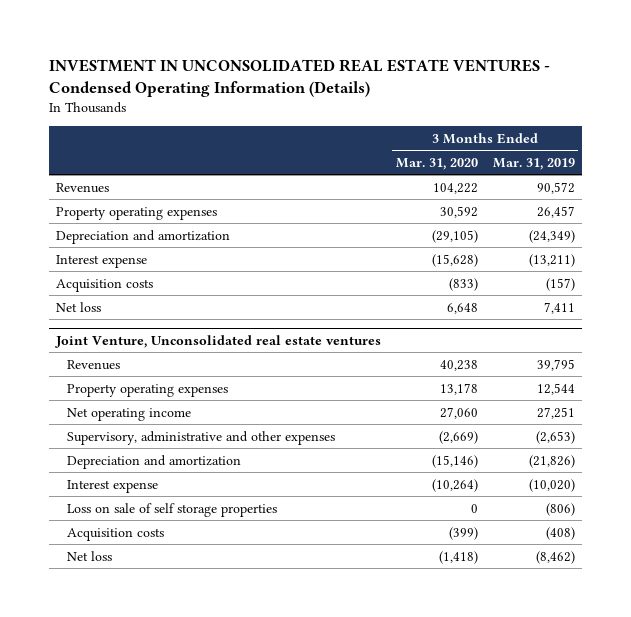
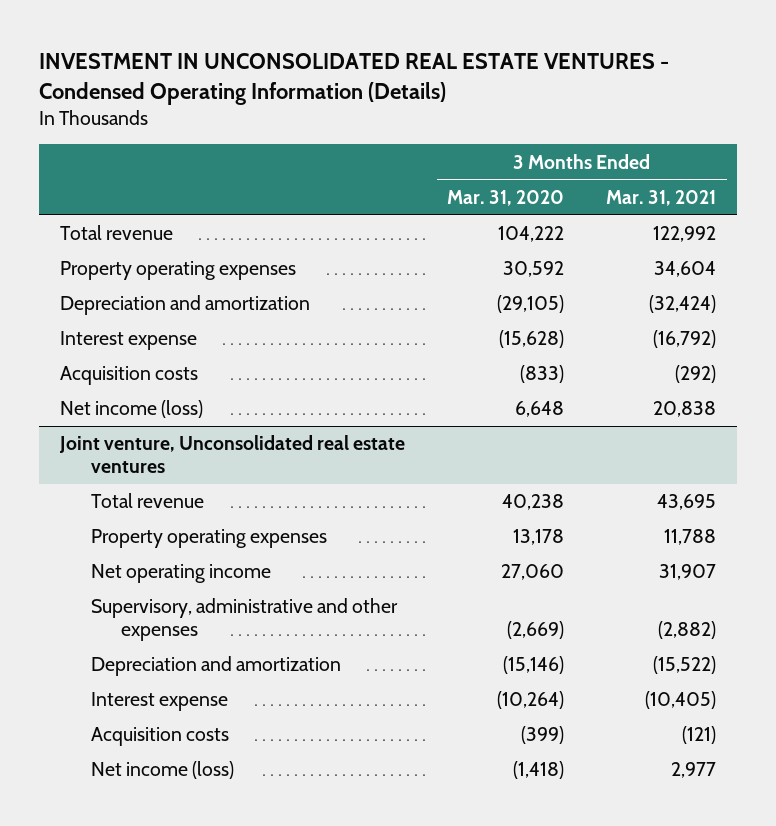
- | 3 Months Ended Mar. 31, 2020 | 3 Months Ended Mar. 31, 2019
+ | 3 Months Ended Mar. 31, 2020 | 3 Months Ended Mar. 31, 2021
- Revenues | 104,222 | 90,572
+ Total revenue | 104,222 | 122,992
- Net loss | 6,648 | 7,411
- Joint Venture, Unconsolidated real estate ventures
- Revenues | 40,238 | 39,795
+ Net income (loss) | 6,648 | 20,838
+ Joint venture, Unconsolidated real estate ventures
+ Total revenue | 40,238 | 43,695
- Loss on sale of self storage properties | 0 | (806)
- Net loss | (1,418) | (8,462)
+ Net income (loss) | (1,418) | 2,977

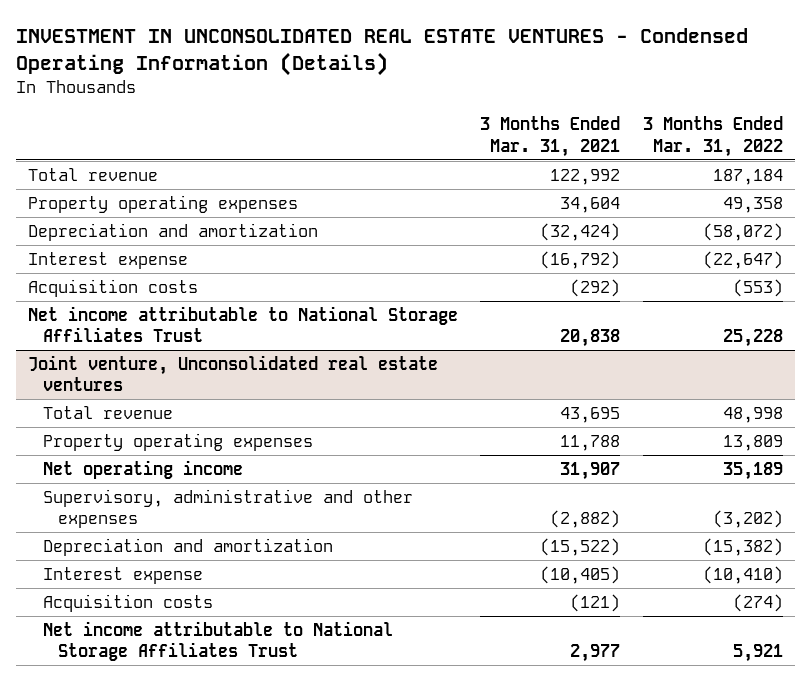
- | 3 Months Ended Mar. 31, 2020 | 3 Months Ended Mar. 31, 2021
+ | 3 Months Ended Mar. 31, 2021 | 3 Months Ended Mar. 31, 2022
- Net income (loss) | 6,648 | 20,838
+ Net income attributable to National Storage Affiliates Trust | 20,838 | 25,228
@ Joint venture, Unconsolidated real estate ventures
- Net income (loss) | (1,418) | 2,977
+ Net income attributable to National Storage Affiliates Trust | 2,977 | 5,921

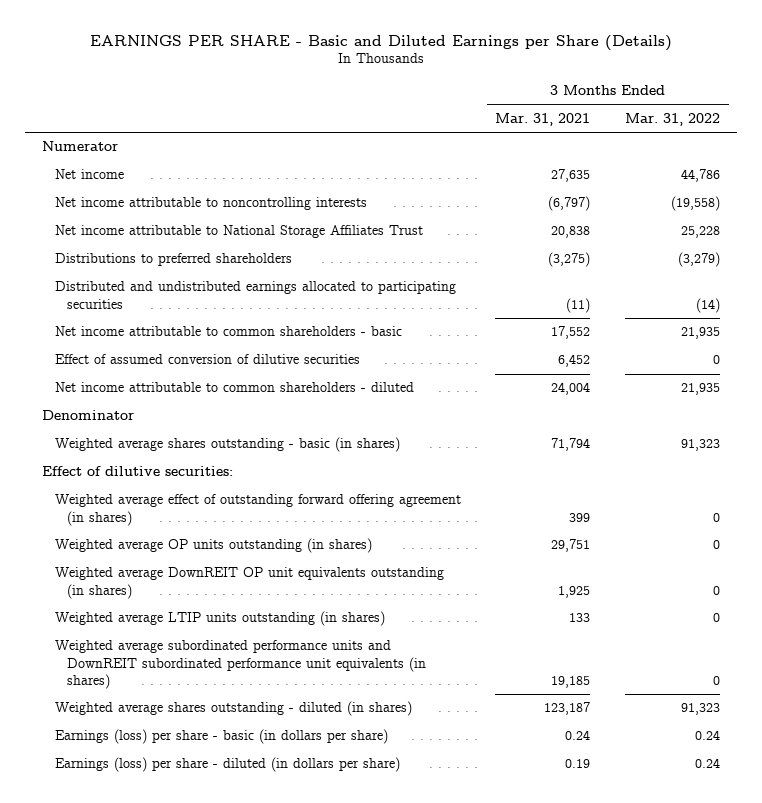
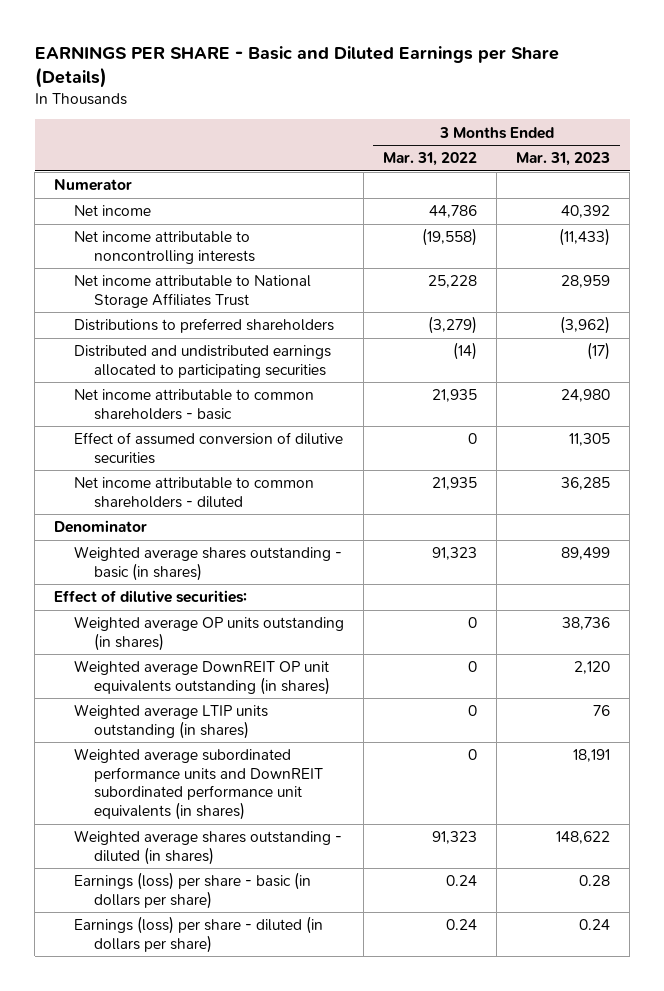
- | 3 Months Ended Mar. 31, 2021 | 3 Months Ended Mar. 31, 2022
+ | 3 Months Ended Mar. 31, 2022 | 3 Months Ended Mar. 31, 2023
- Weighted average effect of outstanding forward offering agreement (in shares) | 399 | 0

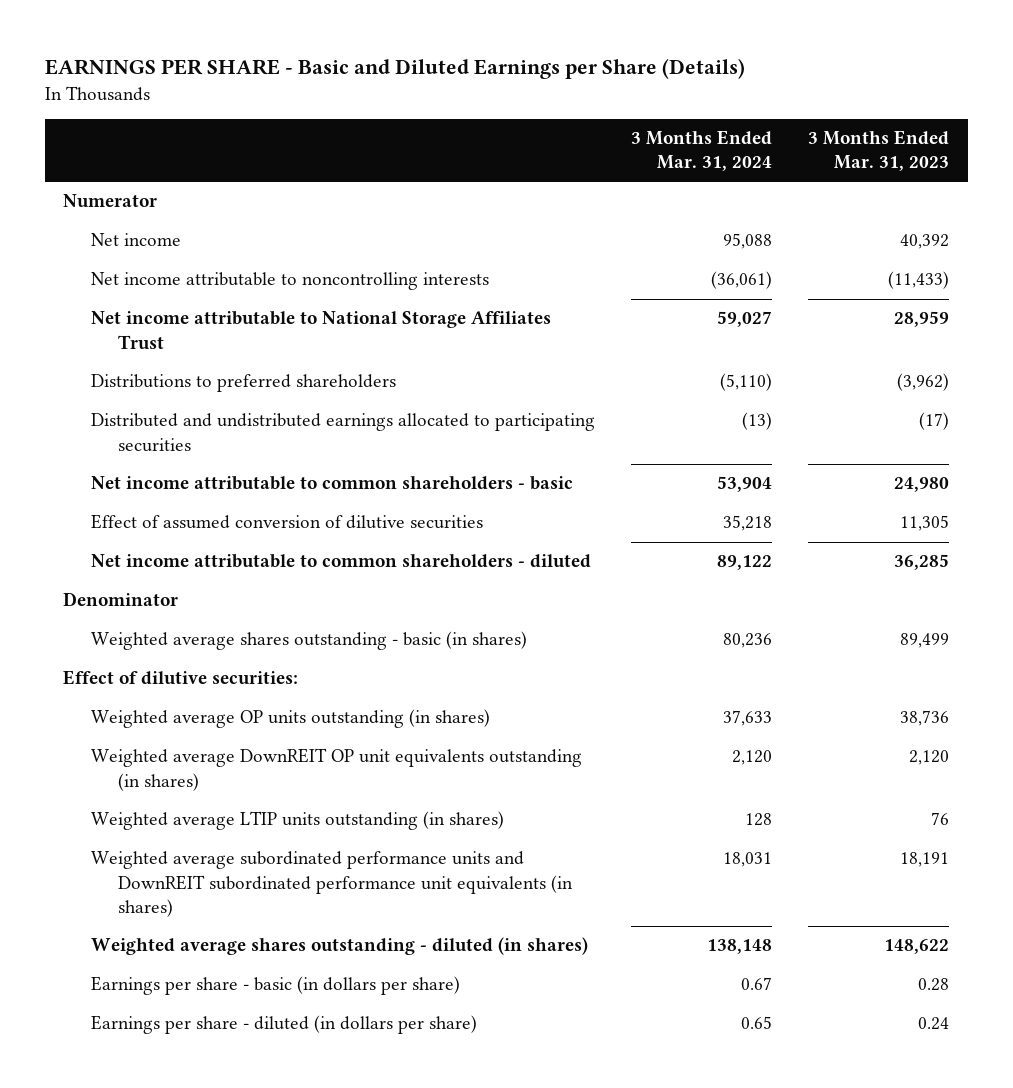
- | 3 Months Ended Mar. 31, 2022 | 3 Months Ended Mar. 31, 2023
+ | 3 Months Ended Mar. 31, 2024 | 3 Months Ended Mar. 31, 2023
- Earnings (loss) per share - basic (in dollars per share) | 0.24 | 0.28
- Earnings (loss) per share - diluted (in dollars per share) | 0.24 | 0.24
+ Earnings per share - basic (in dollars per share) | 0.67 | 0.28
+ Earnings per share - diluted (in dollars per share) | 0.65 | 0.24

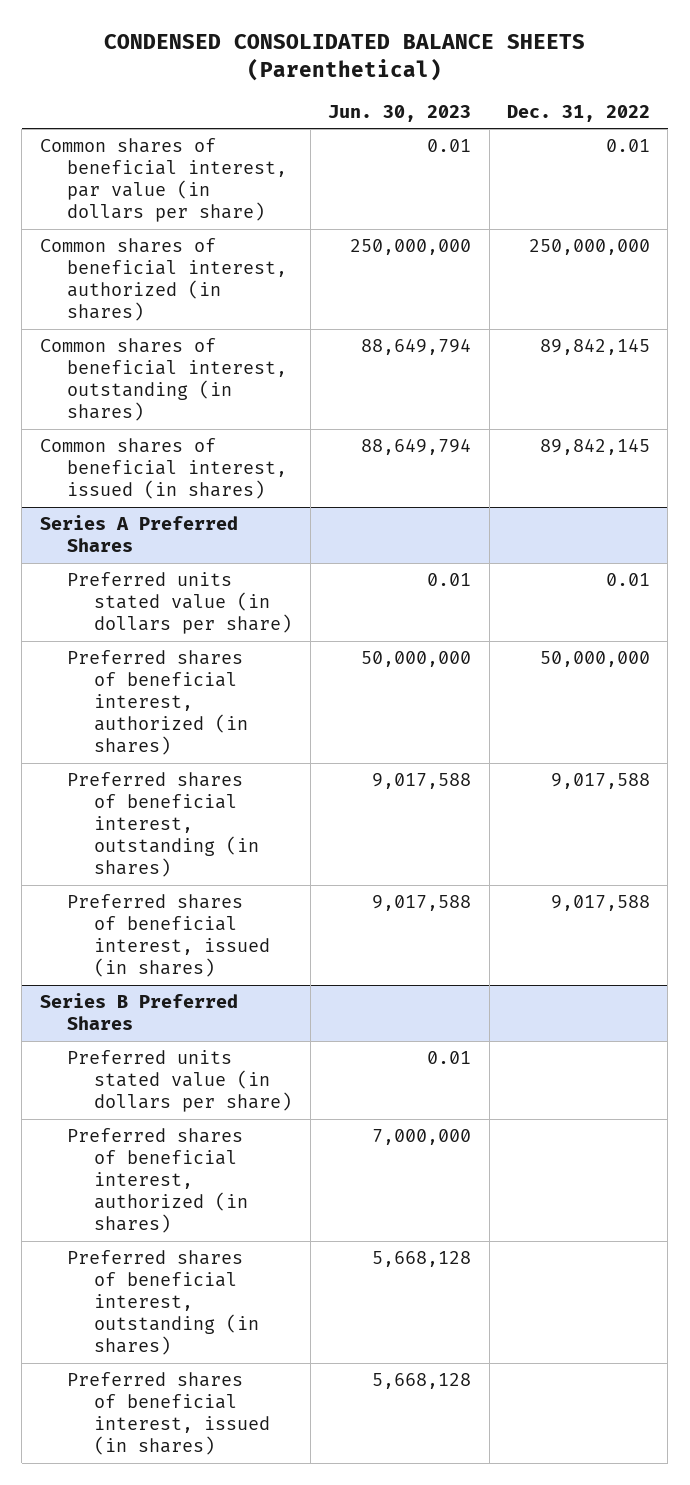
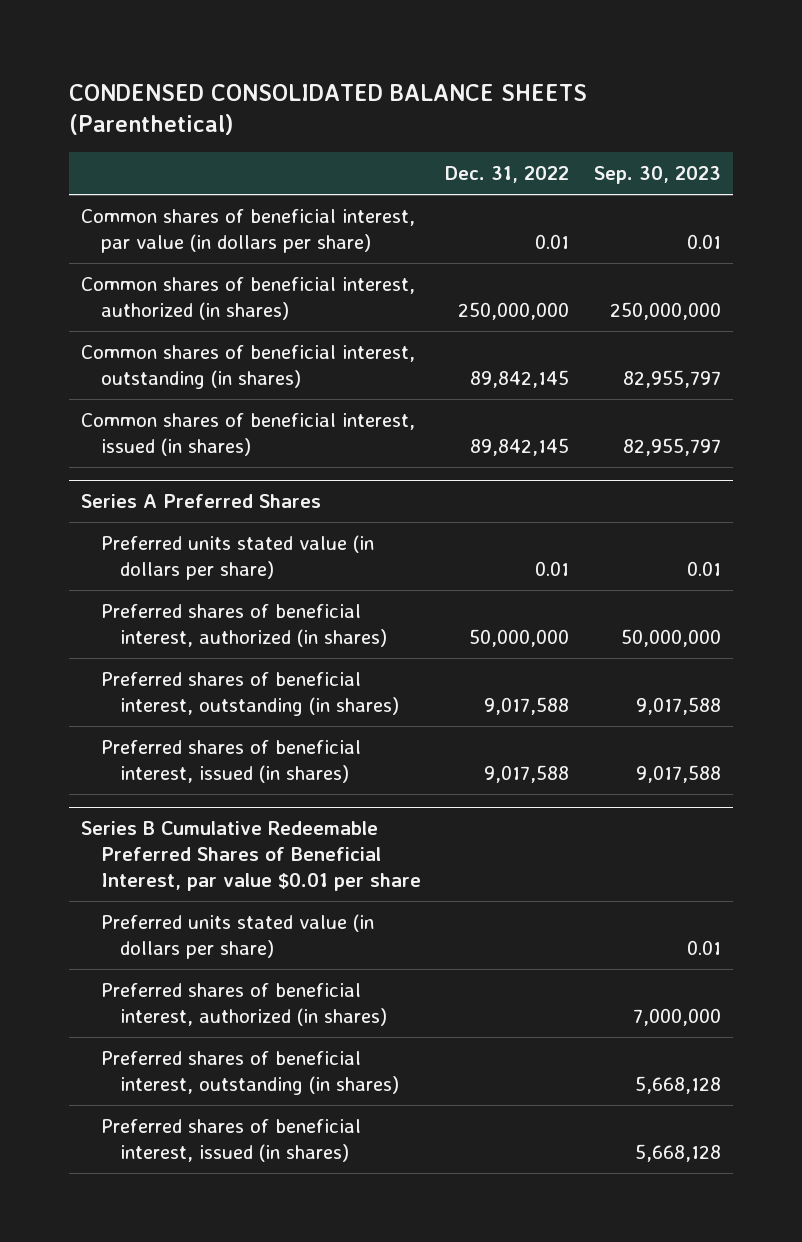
- | Jun. 30, 2023 | Dec. 31, 2022
+ | Dec. 31, 2022 | Sep. 30, 2023
- Series B Preferred Shares
+ Series B Cumulative Redeemable Preferred Shares of Beneficial Interest, par value $0.01 per share

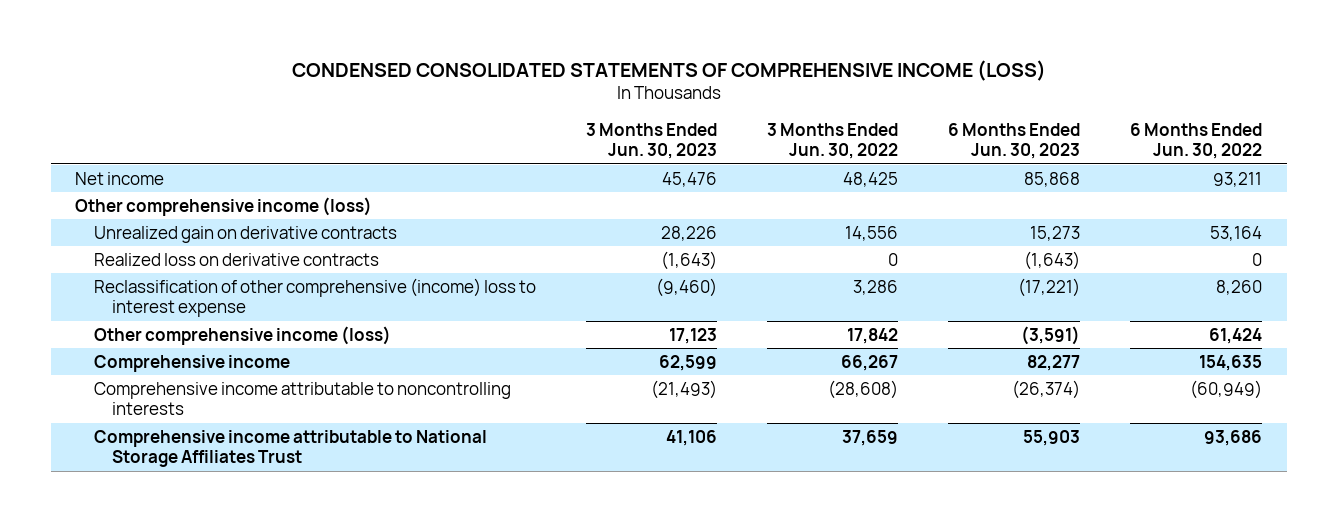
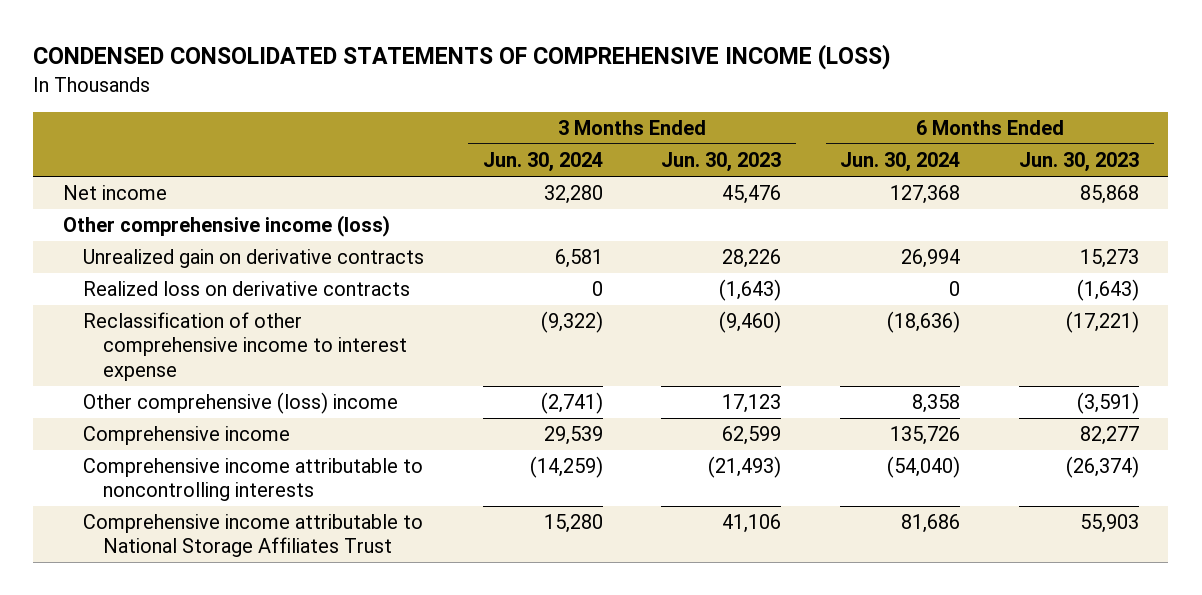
- | 3 Months Ended Jun. 30, 2023 | 3 Months Ended Jun. 30, 2022 | 6 Months Ended Jun. 30, 2023 | 6 Months Ended Jun. 30, 2022
+ | 3 Months Ended Jun. 30, 2024 | 3 Months Ended Jun. 30, 2023 | 6 Months Ended Jun. 30, 2024 | 6 Months Ended Jun. 30, 2023
- Reclassification of other comprehensive (income) loss to interest expense | (9,460) | 3,286 | (17,221) | 8,260
- Other comprehensive income (loss) | 17,123 | 17,842 | (3,591) | 61,424
+ Reclassification of other comprehensive income to interest expense | (9,322) | (9,460) | (18,636) | (17,221)
+ Other comprehensive (loss) income | (2,741) | 17,123 | 8,358 | (3,591)

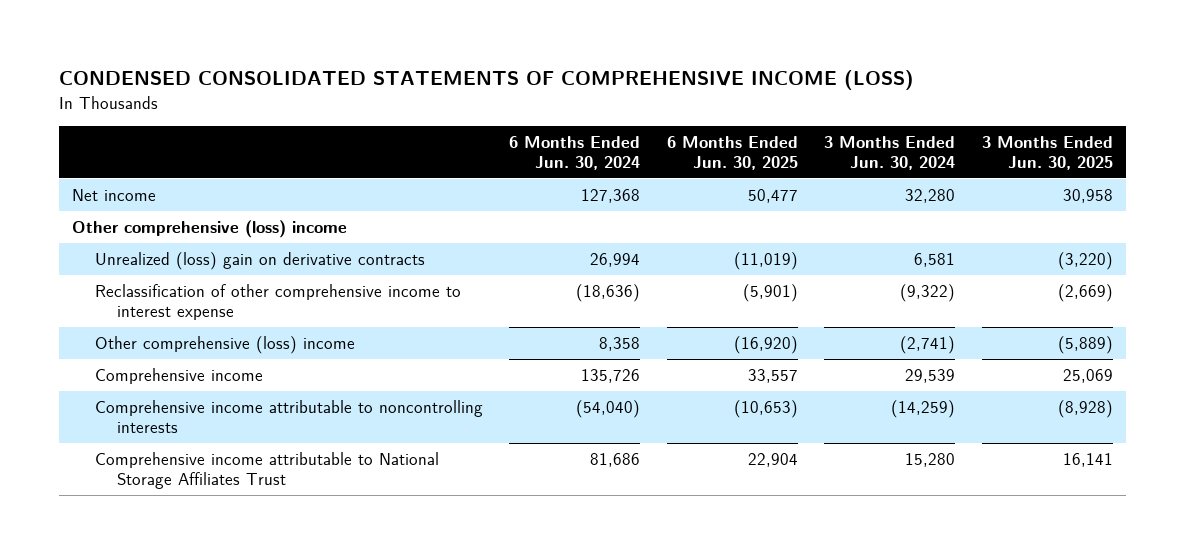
- | 3 Months Ended Jun. 30, 2024 | 3 Months Ended Jun. 30, 2023 | 6 Months Ended Jun. 30, 2024 | 6 Months Ended Jun. 30, 2023
+ | 6 Months Ended Jun. 30, 2024 | 6 Months Ended Jun. 30, 2025 | 3 Months Ended Jun. 30, 2024 | 3 Months Ended Jun. 30, 2025
- Other comprehensive income (loss)
- Unrealized gain on derivative contracts | 6,581 | 28,226 | 26,994 | 15,273
- Realized loss on derivative contracts | 0 | (1,643) | 0 | (1,643)
+ Other comprehensive (loss) income
+ Unrealized (loss) gain on derivative contracts | 26,994 | (11,019) | 6,581 | (3,220)

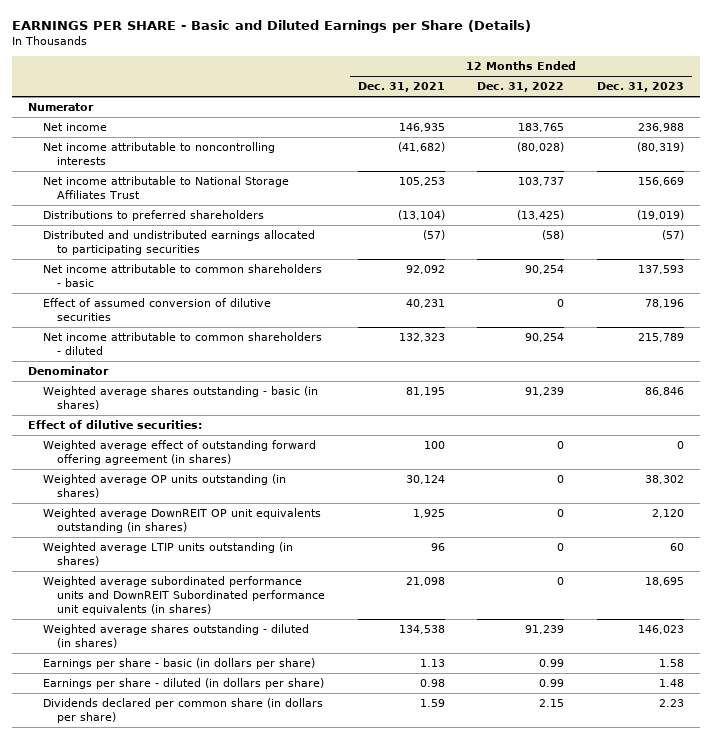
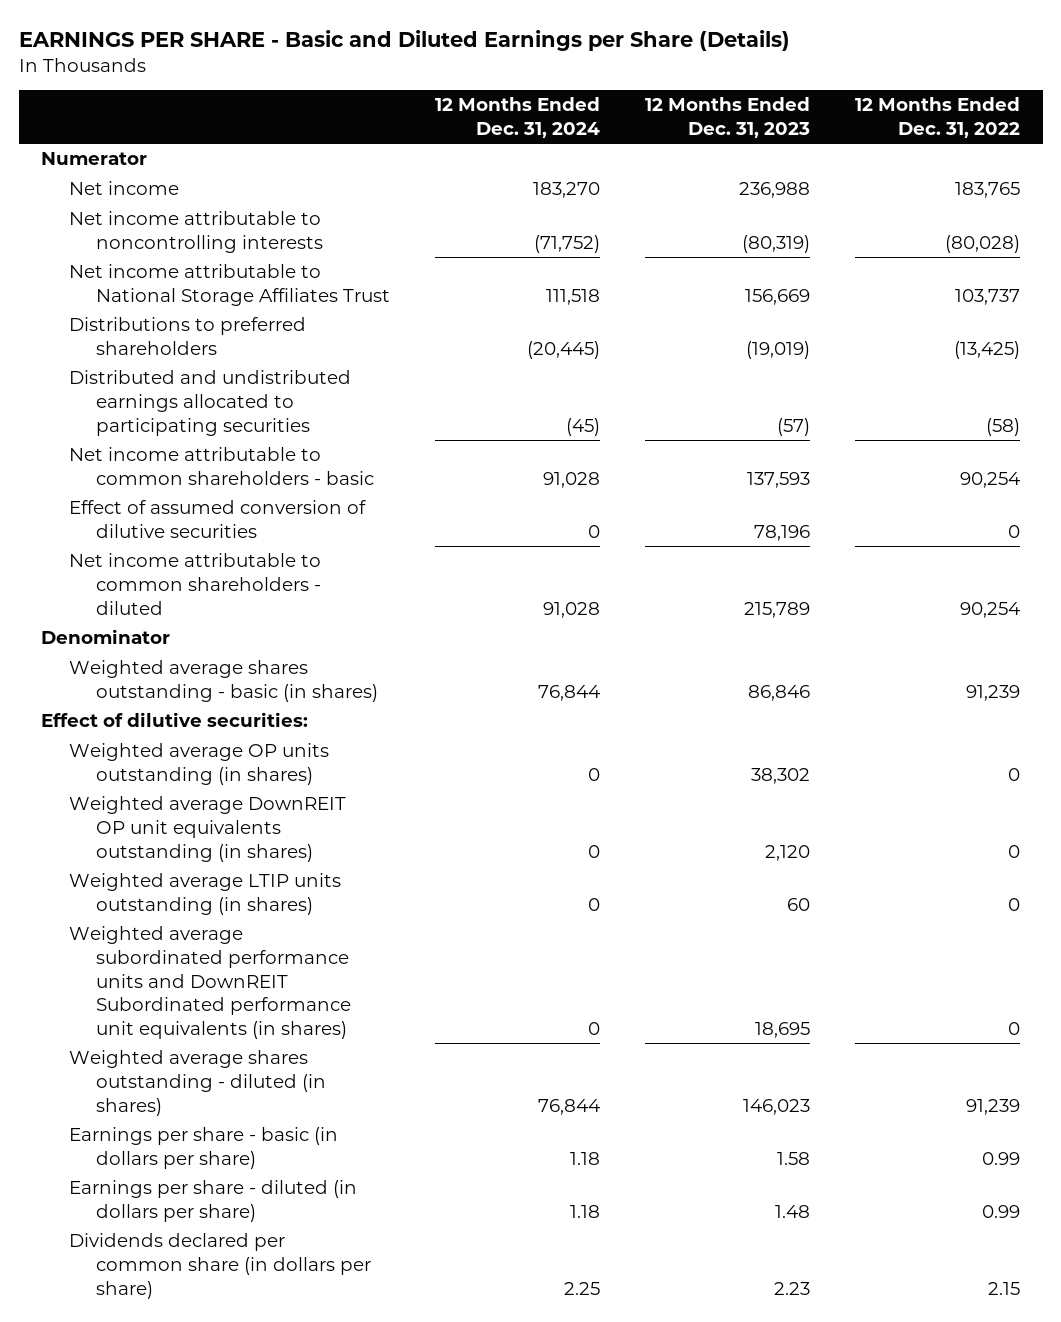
- | 12 Months Ended Dec. 31, 2021 | 12 Months Ended Dec. 31, 2022 | 12 Months Ended Dec. 31, 2023
+ | 12 Months Ended Dec. 31, 2024 | 12 Months Ended Dec. 31, 2023 | 12 Months Ended Dec. 31, 2022
- Weighted average effect of outstanding forward offering agreement (in shares) | 100 | 0 | 0

